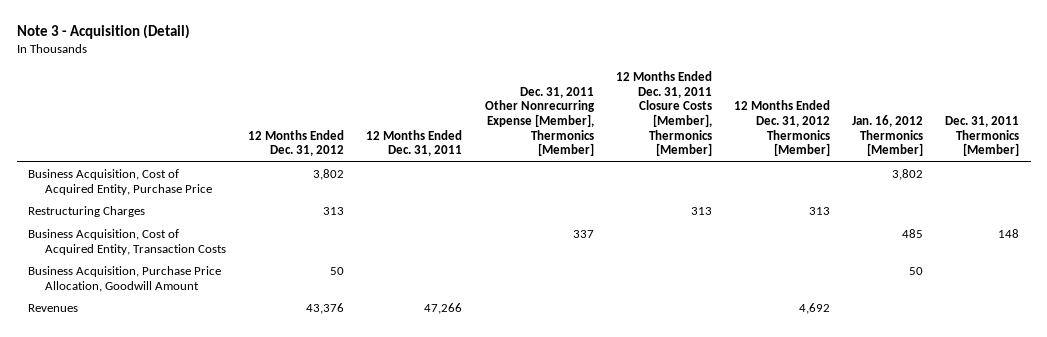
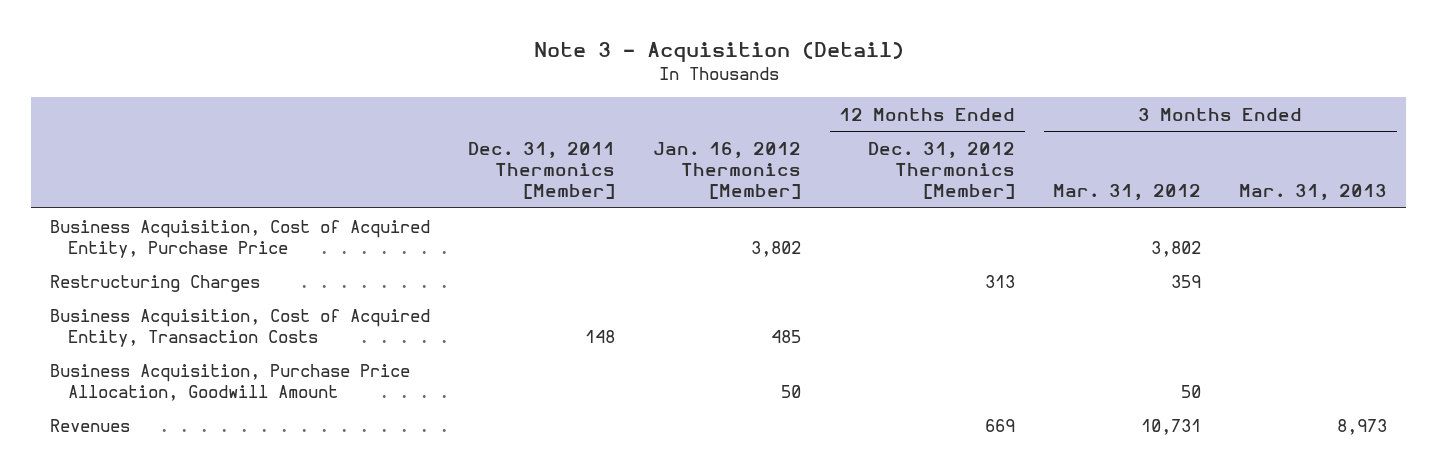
- | 12 Months Ended Dec. 31, 2012 | 12 Months Ended Dec. 31, 2011 | Dec. 31, 2011 Other Nonrecurring Expense [Member], Thermonics [Member] | 12 Months Ended Dec. 31, 2011 Closure Costs [Member], Thermonics [Member] | 12 Months Ended Dec. 31, 2012 Thermonics [Member] | Jan. 16, 2012 Thermonics [Member] | Dec. 31, 2011 Thermonics [Member]
+ | Dec. 31, 2011 Thermonics [Member] | Jan. 16, 2012 Thermonics [Member] | 12 Months Ended Dec. 31, 2012 Thermonics [Member] | 3 Months Ended Mar. 31, 2012 | 3 Months Ended Mar. 31, 2013
- Revenues | 43,376 | 47,266 | | | 4,692 | |
+ Revenues | | | 669 | 10,731 | 8,973

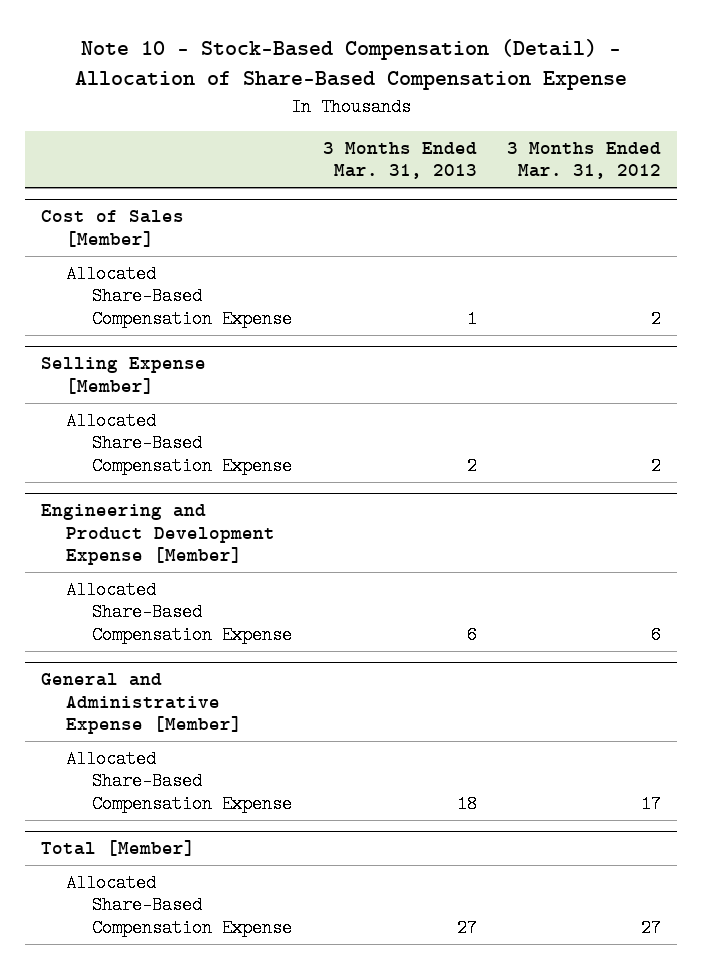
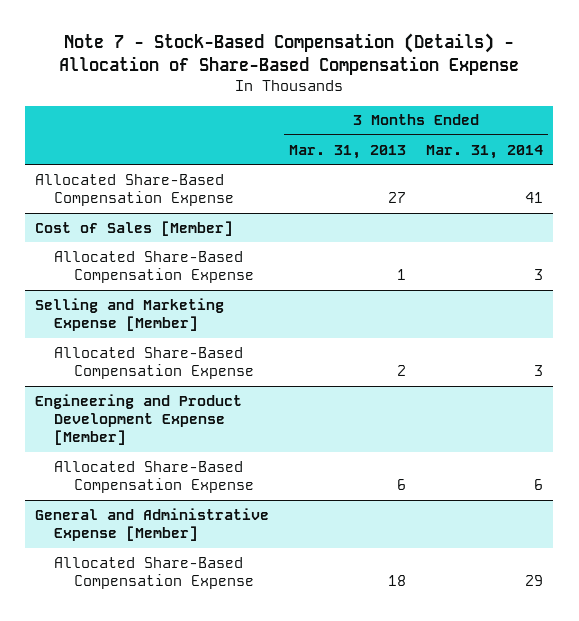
- Note 10 - Stock-Based Compensation (Detail) - Allocation of Share-Based Compensation Expense
+ Note 7 - Stock-Based Compensation (Details) - Allocation of Share-Based Compensation Expense
- | 3 Months Ended Mar. 31, 2013 | 3 Months Ended Mar. 31, 2012
+ | 3 Months Ended Mar. 31, 2013 | 3 Months Ended Mar. 31, 2014
+ Allocated Share-Based Compensation Expense | 27 | 41
- Selling Expense [Member]
+ Selling and Marketing Expense [Member]
- Total [Member]
- Allocated Share-Based Compensation Expense | 27 | 27

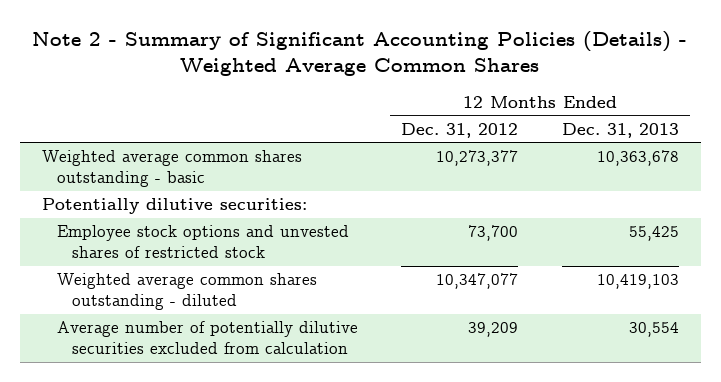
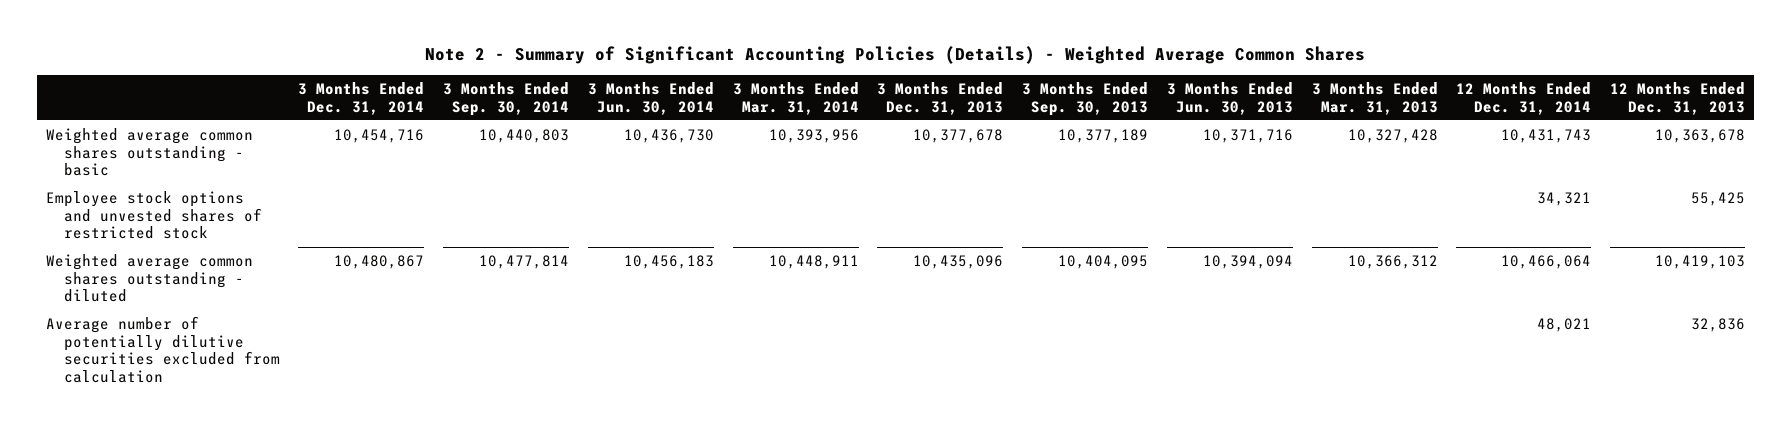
- | 12 Months Ended Dec. 31, 2012 | 12 Months Ended Dec. 31, 2013
+ | 3 Months Ended Dec. 31, 2014 | 3 Months Ended Sep. 30, 2014 | 3 Months Ended Jun. 30, 2014 | 3 Months Ended Mar. 31, 2014 | 3 Months Ended Dec. 31, 2013 | 3 Months Ended Sep. 30, 2013 | 3 Months Ended Jun. 30, 2013 | 3 Months Ended Mar. 31, 2013 | 12 Months Ended Dec. 31, 2014 | 12 Months Ended Dec. 31, 2013
- Potentially dilutive securities:
- Average number of potentially dilutive securities excluded from calculation | 39,209 | 30,554
+ Average number of potentially dilutive securities excluded from calculation | | | | | | | | | 48,021 | 32,836

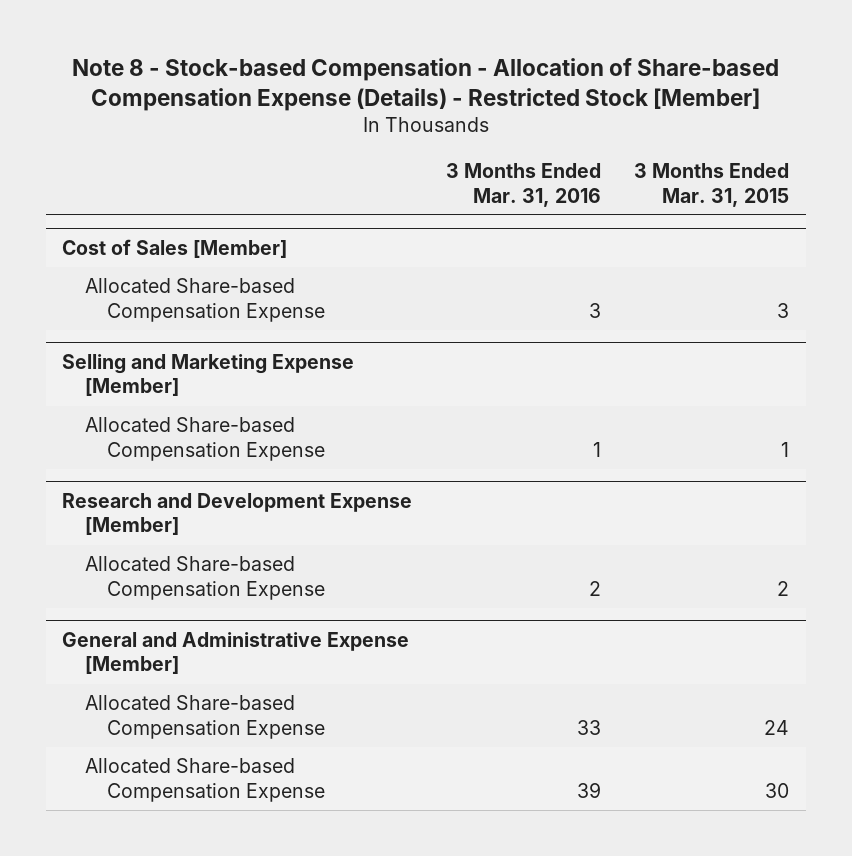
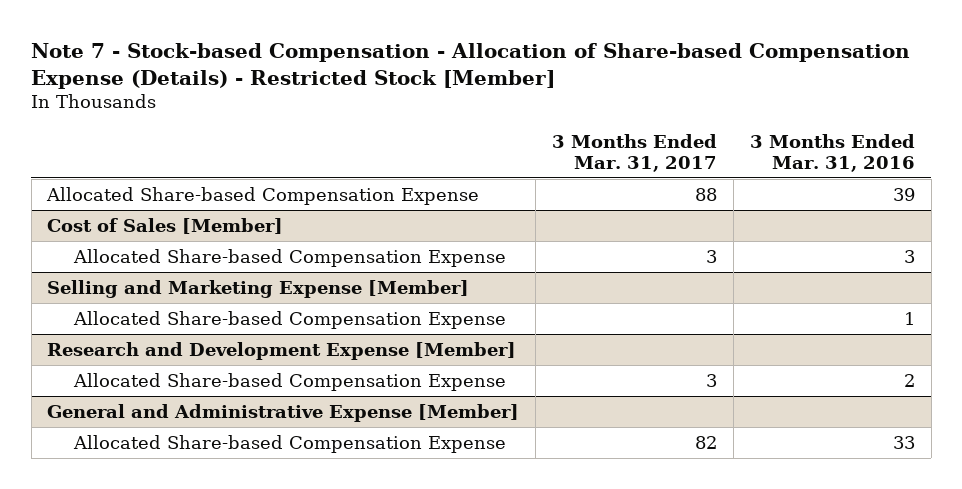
- Note 8 - Stock-based Compensation - Allocation of Share-based Compensation Expense (Details) - Restricted Stock [Member]
+ Note 7 - Stock-based Compensation - Allocation of Share-based Compensation Expense (Details) - Restricted Stock [Member]
- | 3 Months Ended Mar. 31, 2016 | 3 Months Ended Mar. 31, 2015
+ | 3 Months Ended Mar. 31, 2017 | 3 Months Ended Mar. 31, 2016
+ Allocated Share-based Compensation Expense | 88 | 39
@ General and Administrative Expense [Member]
- Allocated Share-based Compensation Expense | 39 | 30

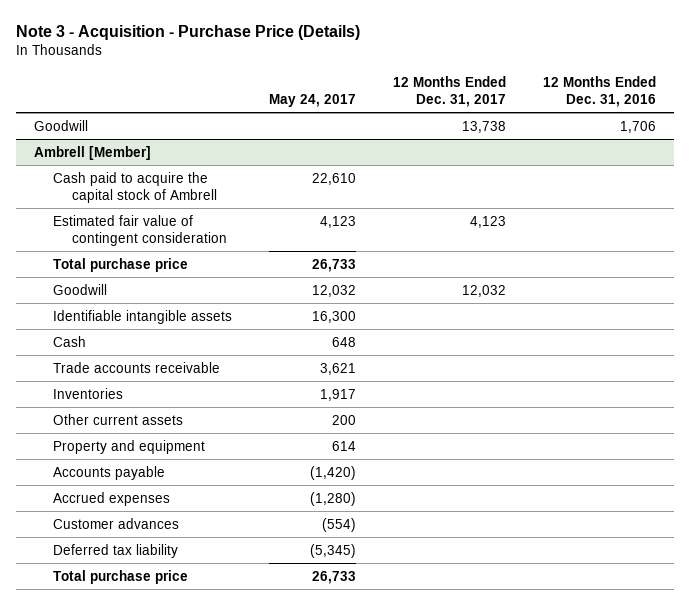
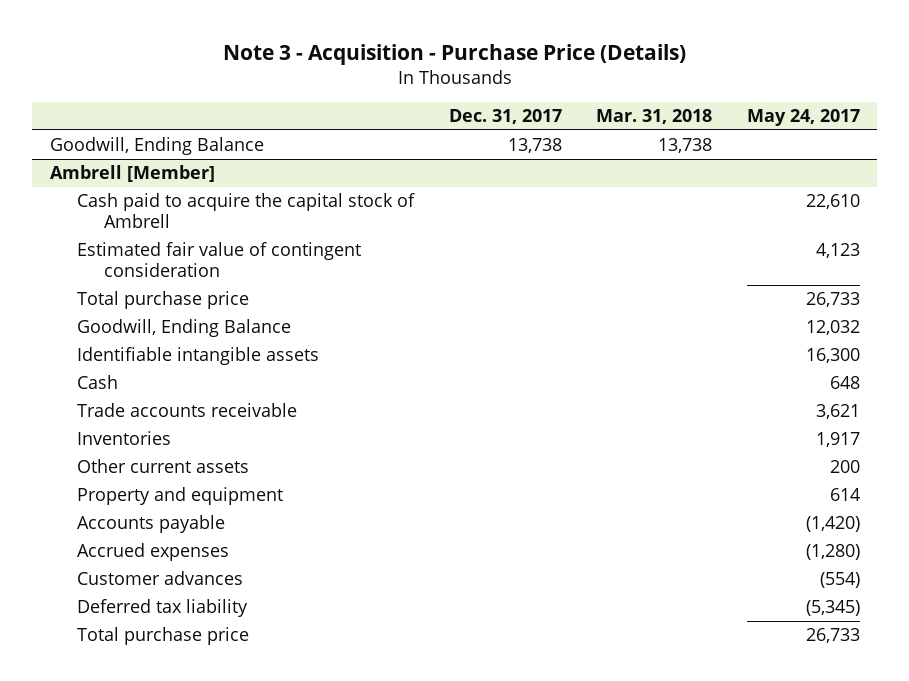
- | May 24, 2017 | 12 Months Ended Dec. 31, 2017 | 12 Months Ended Dec. 31, 2016
+ | Dec. 31, 2017 | Mar. 31, 2018 | May 24, 2017
- Goodwill | | 13,738 | 1,706
+ Goodwill, Ending Balance | 13,738 | 13,738 |
@ Ambrell [Member]
- Goodwill | 12,032 | 12,032 |
+ Goodwill, Ending Balance | | | 12,032

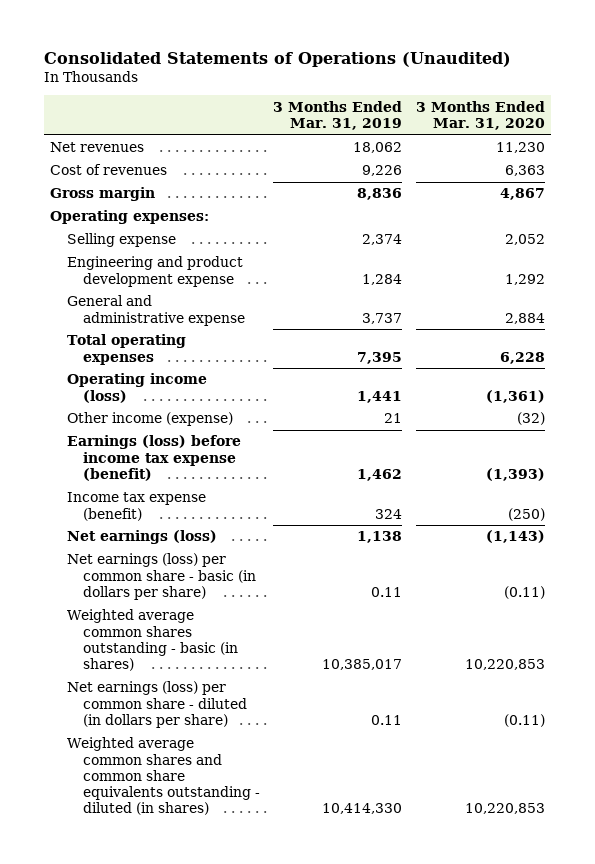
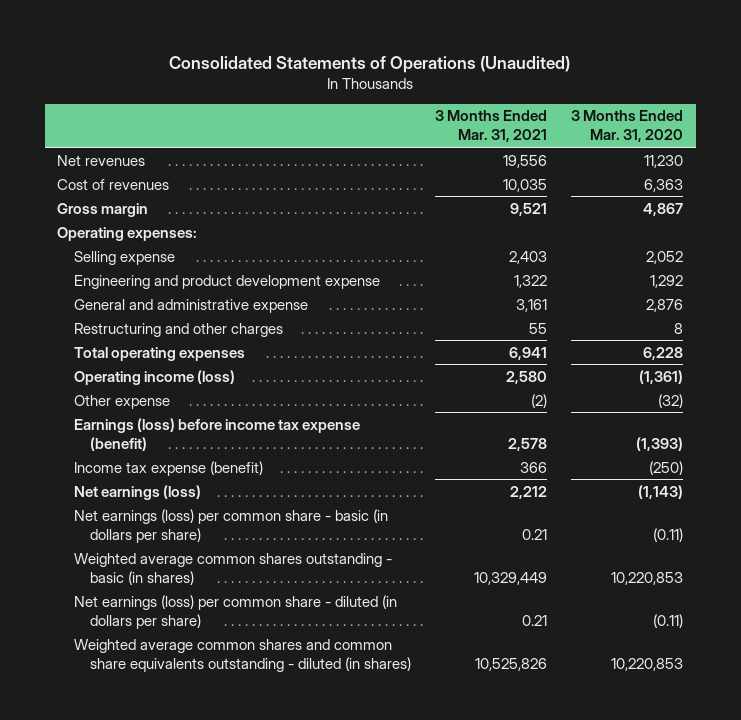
- | 3 Months Ended Mar. 31, 2019 | 3 Months Ended Mar. 31, 2020
+ | 3 Months Ended Mar. 31, 2021 | 3 Months Ended Mar. 31, 2020
- General and administrative expense | 3,737 | 2,884
+ General and administrative expense | 3,161 | 2,876
+ Restructuring and other charges | 55 | 8
- Other income (expense) | 21 | (32)
+ Other expense | (2) | (32)

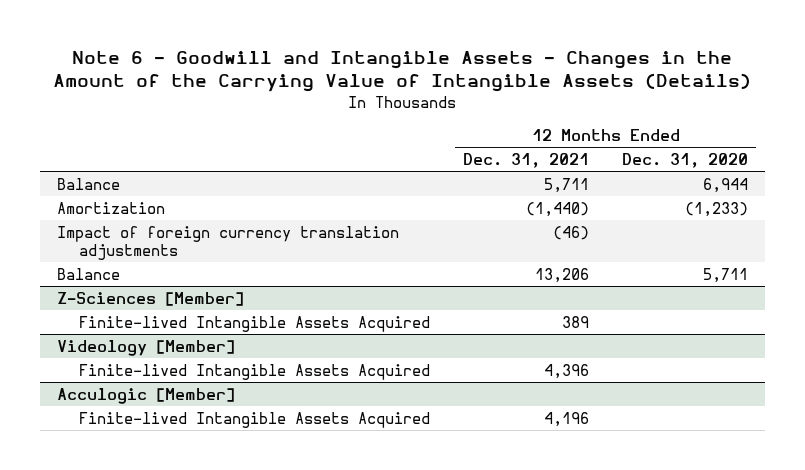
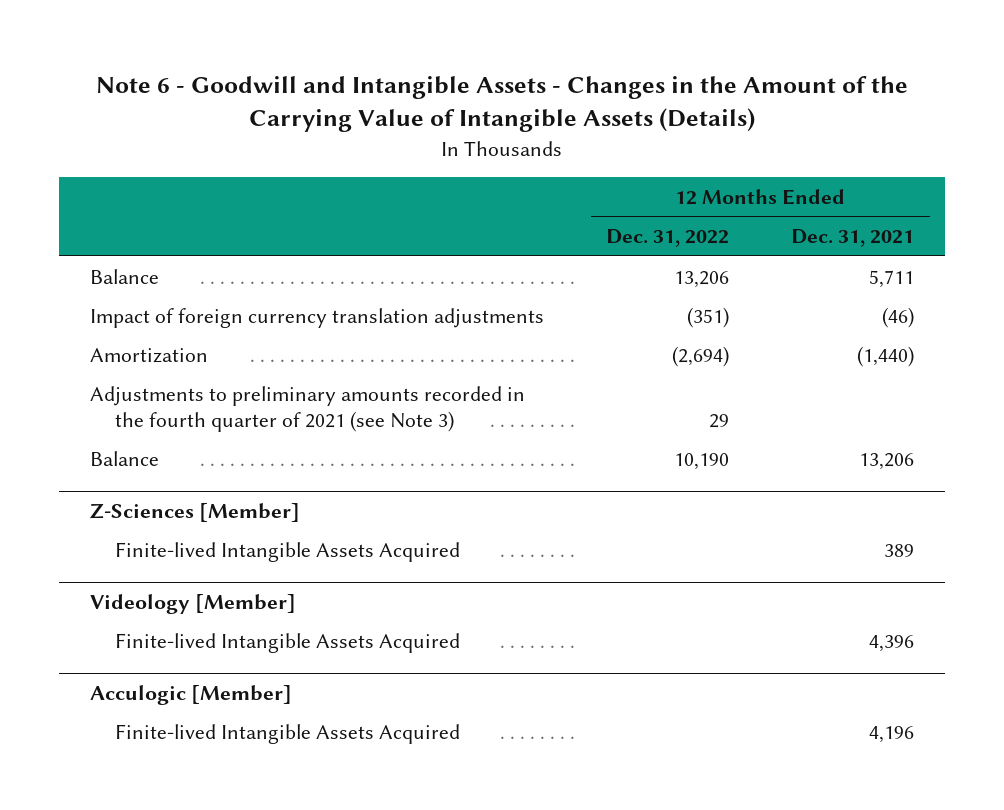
- | 12 Months Ended Dec. 31, 2021 | 12 Months Ended Dec. 31, 2020
+ | 12 Months Ended Dec. 31, 2022 | 12 Months Ended Dec. 31, 2021
moved down: Amortization | (2,694) | (1,440)
+ Adjustments to preliminary amounts recorded in the fourth quarter of 2021 (see Note 3) | 29 |

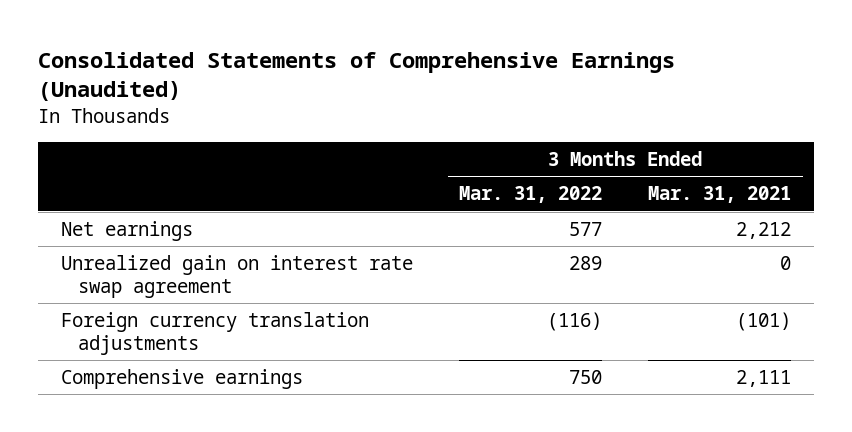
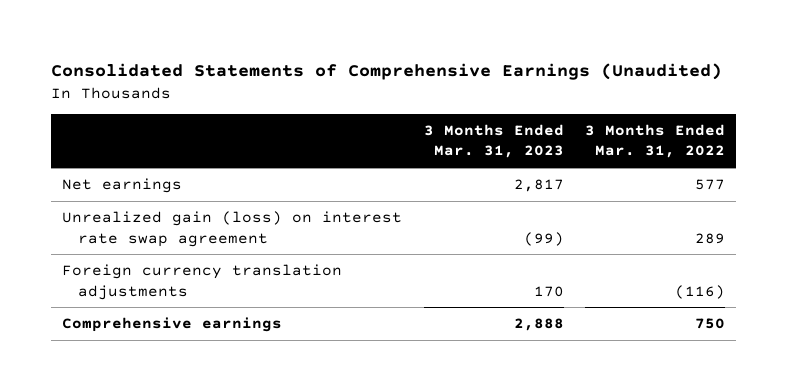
- | 3 Months Ended Mar. 31, 2022 | 3 Months Ended Mar. 31, 2021
+ | 3 Months Ended Mar. 31, 2023 | 3 Months Ended Mar. 31, 2022
- Unrealized gain on interest rate swap agreement | 289 | 0
+ Unrealized gain (loss) on interest rate swap agreement | (99) | 289

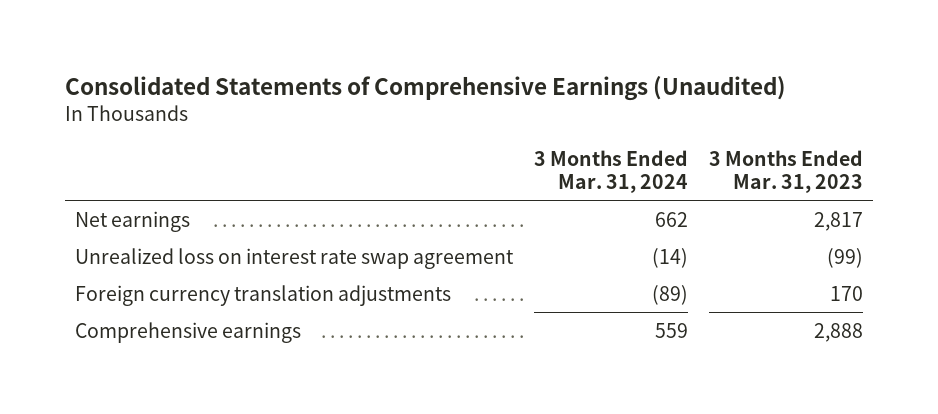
- | 3 Months Ended Mar. 31, 2023 | 3 Months Ended Mar. 31, 2022
+ | 3 Months Ended Mar. 31, 2024 | 3 Months Ended Mar. 31, 2023
- Unrealized gain (loss) on interest rate swap agreement | (99) | 289
+ Unrealized loss on interest rate swap agreement | (14) | (99)

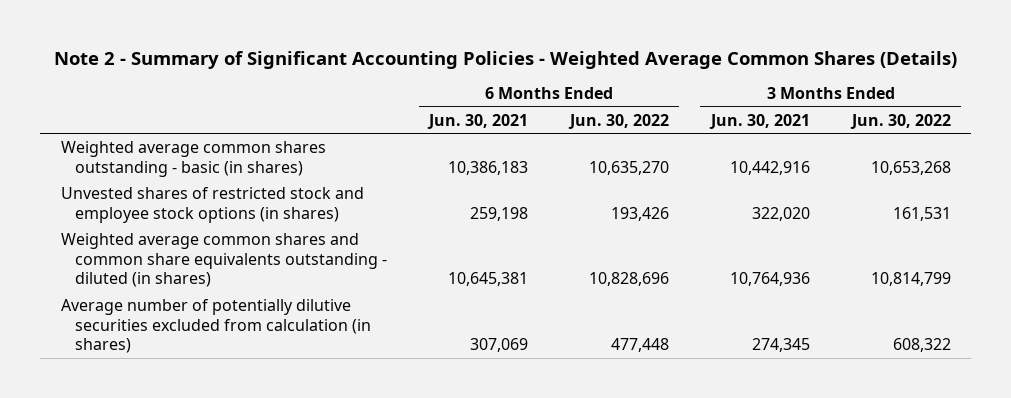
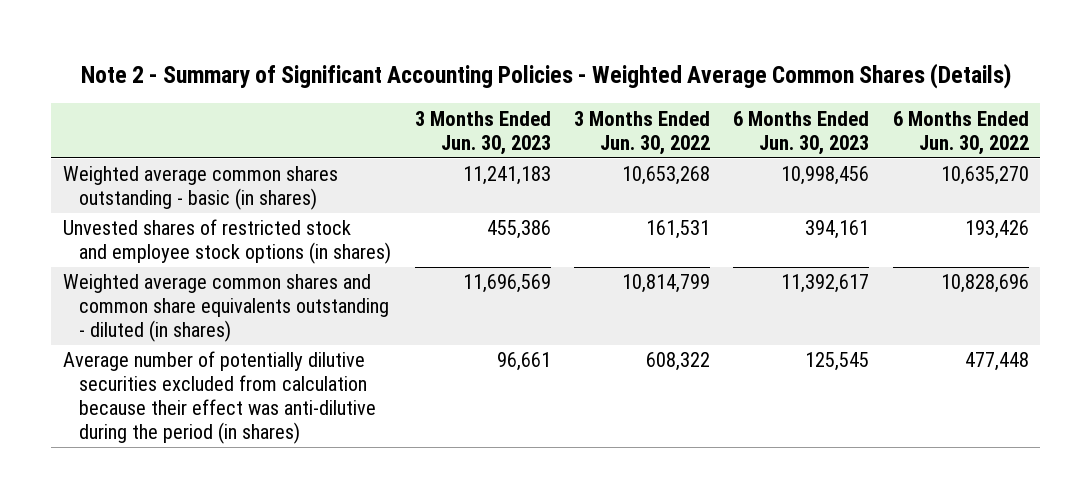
- | 6 Months Ended Jun. 30, 2021 | 6 Months Ended Jun. 30, 2022 | 3 Months Ended Jun. 30, 2021 | 3 Months Ended Jun. 30, 2022
+ | 3 Months Ended Jun. 30, 2023 | 3 Months Ended Jun. 30, 2022 | 6 Months Ended Jun. 30, 2023 | 6 Months Ended Jun. 30, 2022
- Average number of potentially dilutive securities excluded from calculation (in shares) | 307,069 | 477,448 | 274,345 | 608,322
+ Average number of potentially dilutive securities excluded from calculation because their effect was anti-dilutive during the period (in shares) | 96,661 | 608,322 | 125,545 | 477,448

